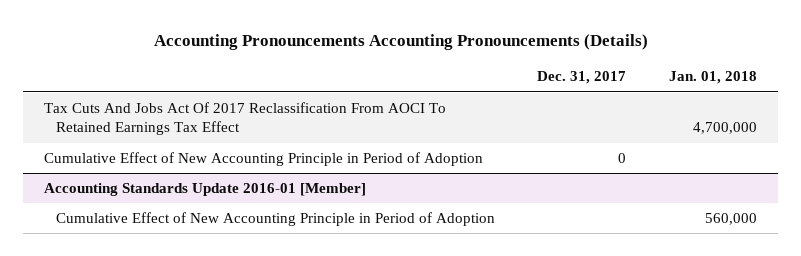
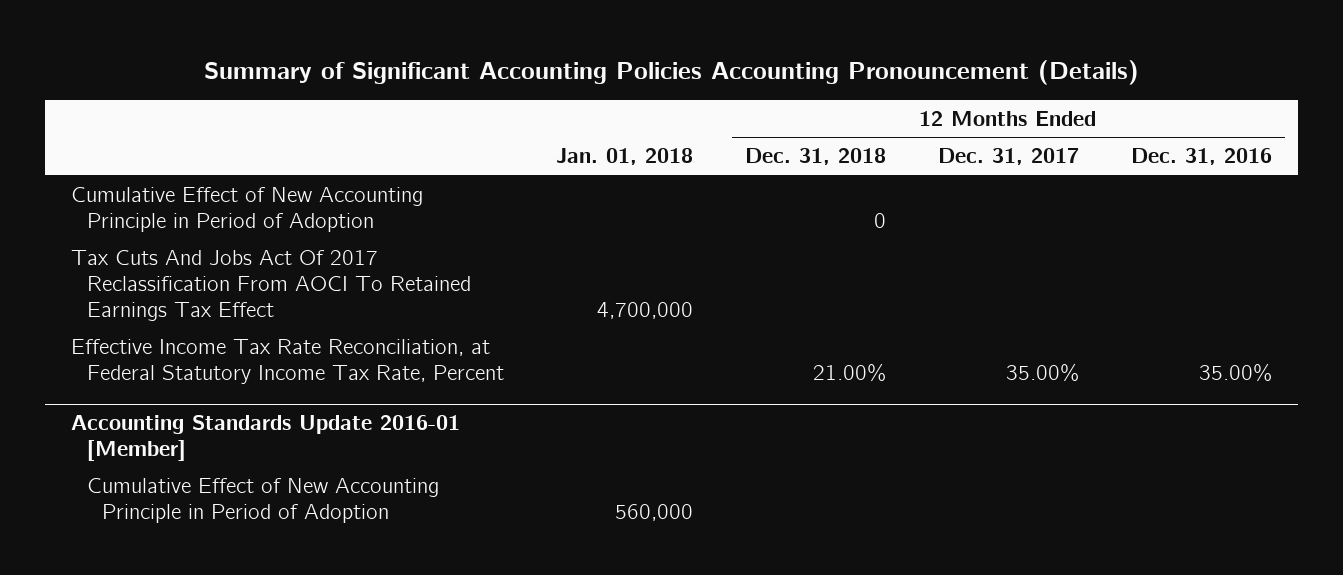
- Accounting Pronouncements Accounting Pronouncements (Details)
+ Summary of Significant Accounting Policies Accounting Pronouncement (Details)
- | Dec. 31, 2017 | Jan. 01, 2018
+ | Jan. 01, 2018 | 12 Months Ended Dec. 31, 2018 | 12 Months Ended Dec. 31, 2017 | 12 Months Ended Dec. 31, 2016
moved down: Tax Cuts And Jobs Act Of 2017 Reclassification From AOCI To Retained Earnings Tax Effect | 4,700,000 | | |
+ Effective Income Tax Rate Reconciliation, at Federal Statutory Income Tax Rate, Percent | | 21.00% | 35.00% | 35.00%

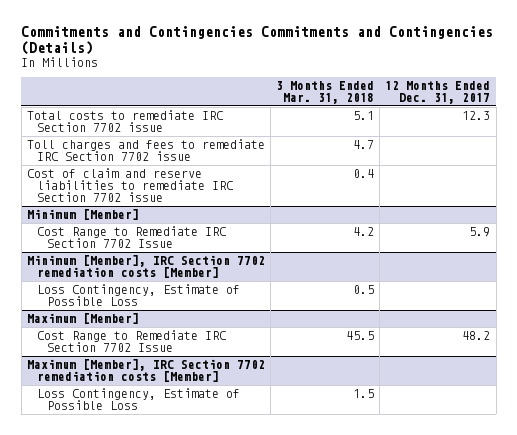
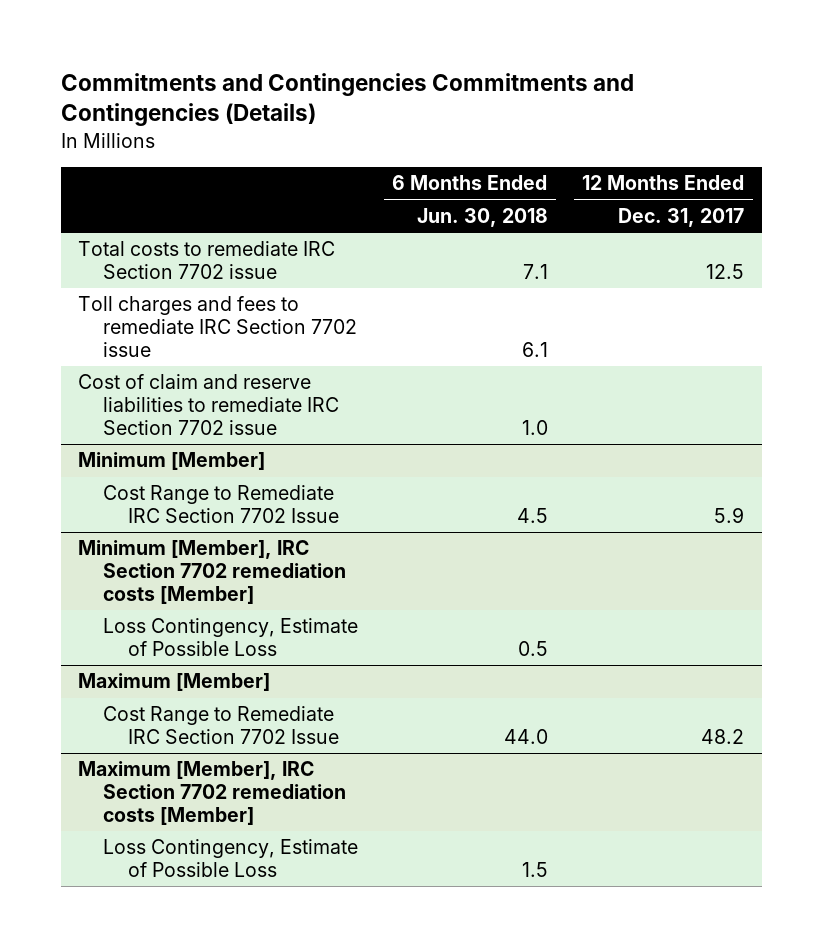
- | 3 Months Ended Mar. 31, 2018 | 12 Months Ended Dec. 31, 2017
+ | 6 Months Ended Jun. 30, 2018 | 12 Months Ended Dec. 31, 2017
- Total costs to remediate IRC Section 7702 issue | 5.1 | 12.3
+ Total costs to remediate IRC Section 7702 issue | 7.1 | 12.5

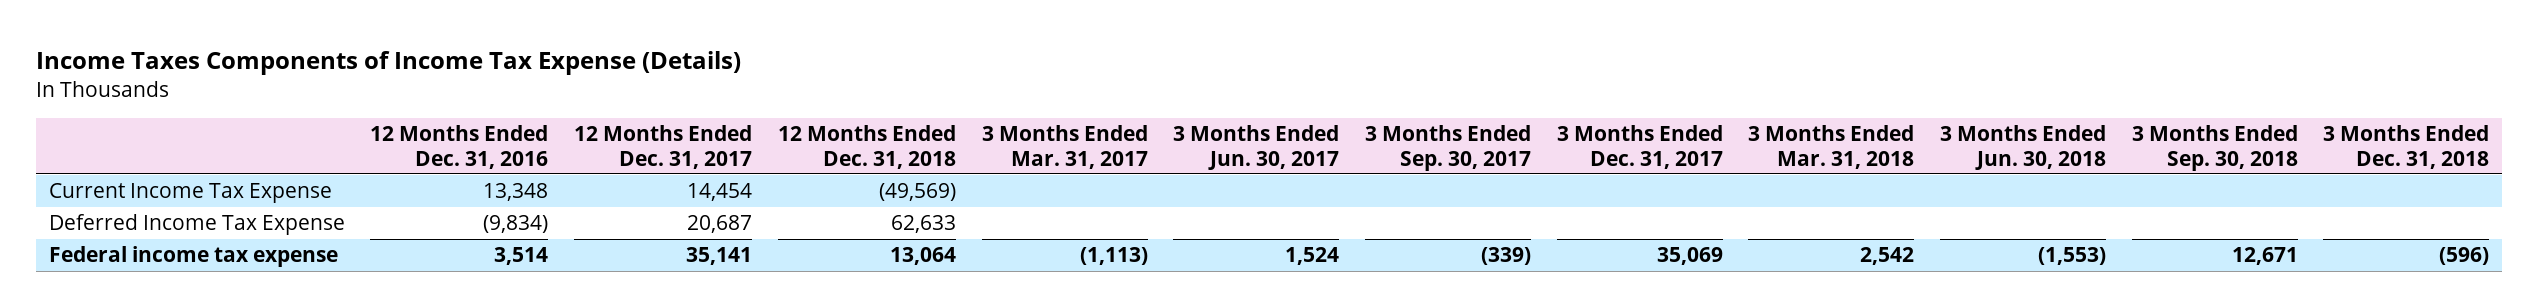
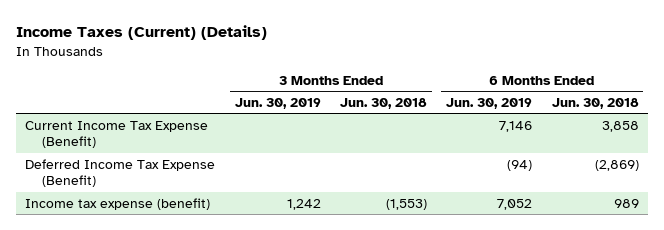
- Income Taxes Components of Income Tax Expense (Details)
+ Income Taxes (Current) (Details)
- | 12 Months Ended Dec. 31, 2016 | 12 Months Ended Dec. 31, 2017 | 12 Months Ended Dec. 31, 2018 | 3 Months Ended Mar. 31, 2017 | 3 Months Ended Jun. 30, 2017 | 3 Months Ended Sep. 30, 2017 | 3 Months Ended Dec. 31, 2017 | 3 Months Ended Mar. 31, 2018 | 3 Months Ended Jun. 30, 2018 | 3 Months Ended Sep. 30, 2018 | 3 Months Ended Dec. 31, 2018
+ | 3 Months Ended Jun. 30, 2019 | 3 Months Ended Jun. 30, 2018 | 6 Months Ended Jun. 30, 2019 | 6 Months Ended Jun. 30, 2018
- Current Income Tax Expense | 13,348 | 14,454 | (49,569) | | | | | | | |
- Deferred Income Tax Expense | (9,834) | 20,687 | 62,633 | | | | | | | |
- Federal income tax expense | 3,514 | 35,141 | 13,064 | (1,113) | 1,524 | (339) | 35,069 | 2,542 | (1,553) | 12,671 | (596)
+ Current Income Tax Expense (Benefit) | | | 7,146 | 3,858
+ Deferred Income Tax Expense (Benefit) | | | (94) | (2,869)
+ Income tax expense (benefit) | 1,242 | (1,553) | 7,052 | 989

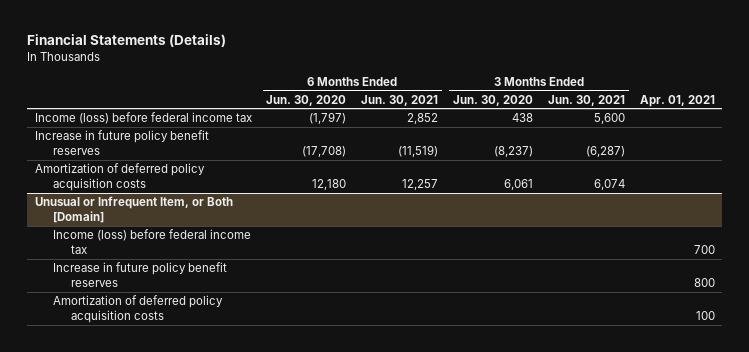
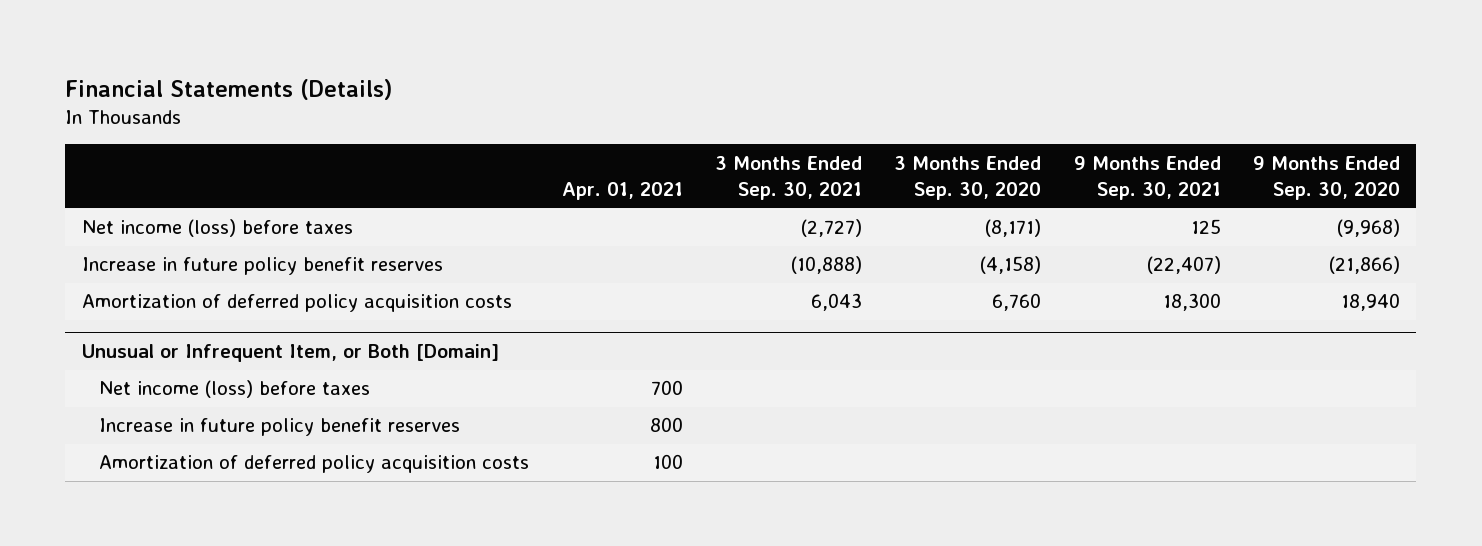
- | 6 Months Ended Jun. 30, 2020 | 6 Months Ended Jun. 30, 2021 | 3 Months Ended Jun. 30, 2020 | 3 Months Ended Jun. 30, 2021 | Apr. 01, 2021
+ | Apr. 01, 2021 | 3 Months Ended Sep. 30, 2021 | 3 Months Ended Sep. 30, 2020 | 9 Months Ended Sep. 30, 2021 | 9 Months Ended Sep. 30, 2020
- Income (loss) before federal income tax | (1,797) | 2,852 | 438 | 5,600 |
+ Net income (loss) before taxes | | (2,727) | (8,171) | 125 | (9,968)
@ Unusual or Infrequent Item, or Both [Domain]
- Income (loss) before federal income tax | | | | | 700
+ Net income (loss) before taxes | 700 | | | |

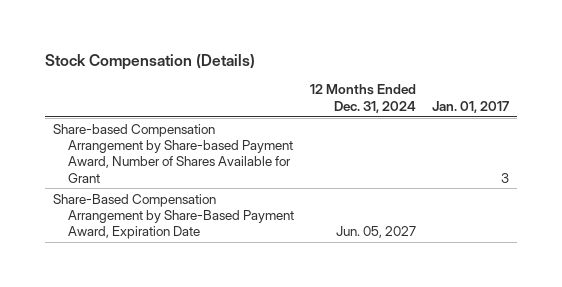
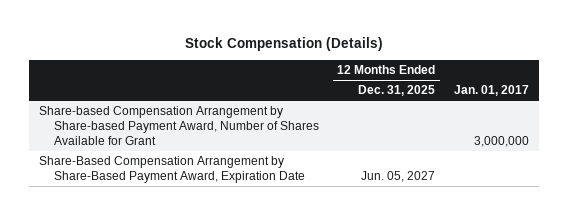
- | 12 Months Ended Dec. 31, 2024 | Jan. 01, 2017
+ | 12 Months Ended Dec. 31, 2025 | Jan. 01, 2017
- Share-based Compensation Arrangement by Share-based Payment Award, Number of Shares Available for Grant | | 3
+ Share-based Compensation Arrangement by Share-based Payment Award, Number of Shares Available for Grant | | 3,000,000

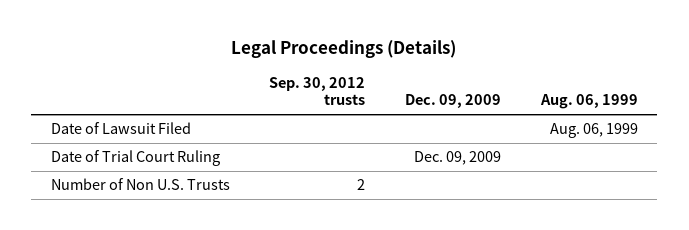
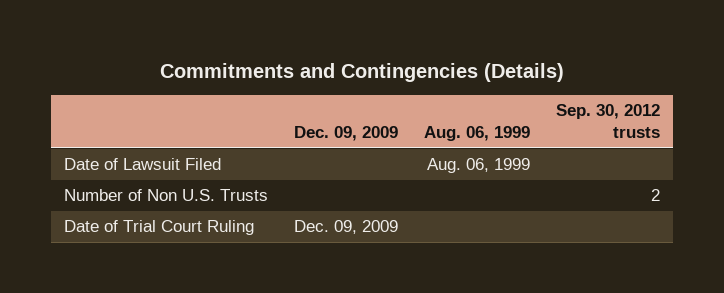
- Legal Proceedings (Details)
+ Commitments and Contingencies (Details)
- | Sep. 30, 2012 trusts | Dec. 09, 2009 | Aug. 06, 1999
+ | Dec. 09, 2009 | Aug. 06, 1999 | Sep. 30, 2012 trusts
moved down: Date of Trial Court Ruling | Dec. 09, 2009 | |

